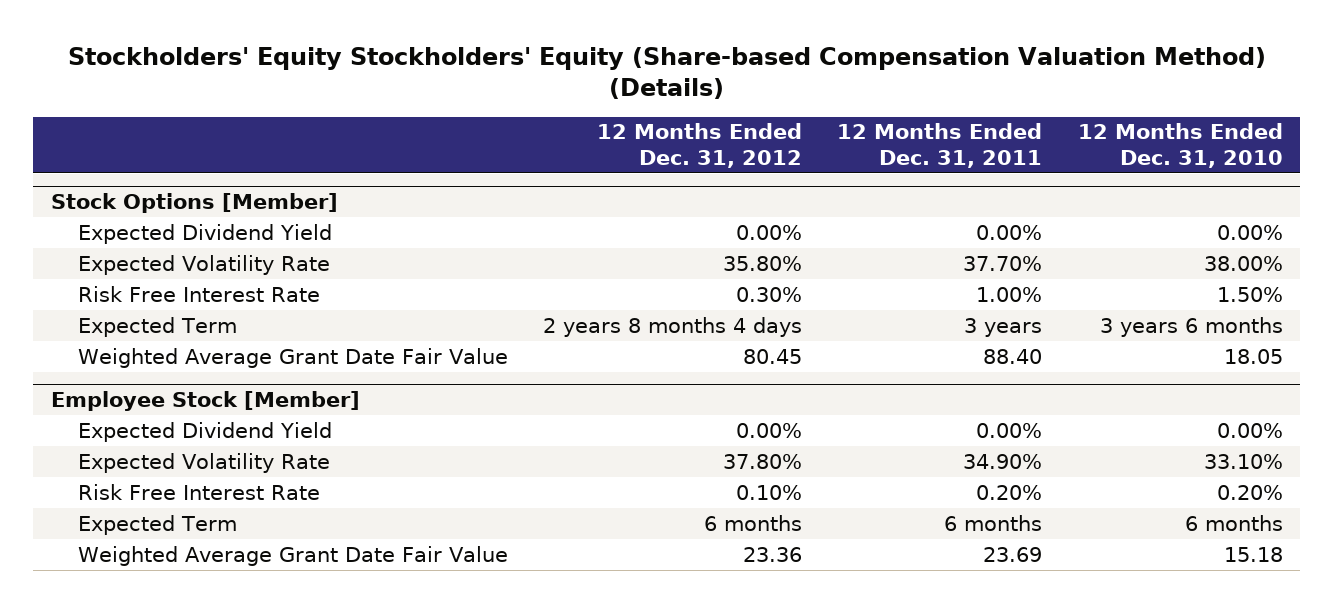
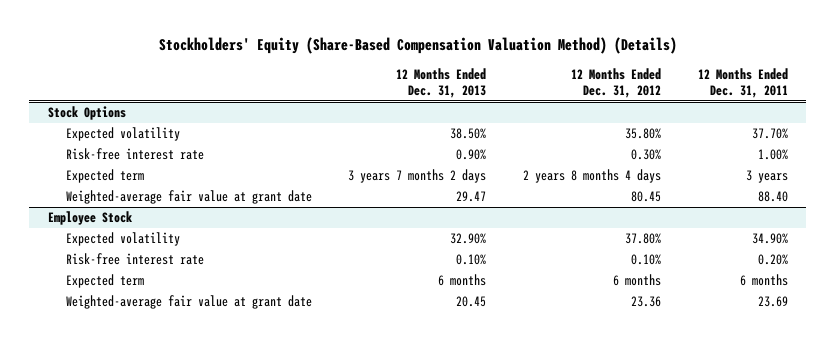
- Stockholders' Equity Stockholders' Equity (Share-based Compensation Valuation Method) (Details)
+ Stockholders' Equity (Share-Based Compensation Valuation Method) (Details)
- | 12 Months Ended Dec. 31, 2012 | 12 Months Ended Dec. 31, 2011 | 12 Months Ended Dec. 31, 2010
+ | 12 Months Ended Dec. 31, 2013 | 12 Months Ended Dec. 31, 2012 | 12 Months Ended Dec. 31, 2011
- Stock Options [Member]
- Expected Dividend Yield | 0.00% | 0.00% | 0.00%
- Expected Volatility Rate | 35.80% | 37.70% | 38.00%
- Risk Free Interest Rate | 0.30% | 1.00% | 1.50%
- Expected Term | 2 years 8 months 4 days | 3 years | 3 years 6 months
- Weighted Average Grant Date Fair Value | 80.45 | 88.40 | 18.05
- Employee Stock [Member]
- Expected Dividend Yield | 0.00% | 0.00% | 0.00%
- Expected Volatility Rate | 37.80% | 34.90% | 33.10%
- Risk Free Interest Rate | 0.10% | 0.20% | 0.20%
- Expected Term | 6 months | 6 months | 6 months
- Weighted Average Grant Date Fair Value | 23.36 | 23.69 | 15.18
+ Stock Options
+ Expected volatility | 38.50% | 35.80% | 37.70%
+ Risk-free interest rate | 0.90% | 0.30% | 1.00%
+ Expected term | 3 years 7 months 2 days | 2 years 8 months 4 days | 3 years
+ Weighted-average fair value at grant date | 29.47 | 80.45 | 88.40
+ Employee Stock
+ Expected volatility | 32.90% | 37.80% | 34.90%
+ Risk-free interest rate | 0.10% | 0.10% | 0.20%
+ Expected term | 6 months | 6 months | 6 months
+ Weighted-average fair value at grant date | 20.45 | 23.36 | 23.69

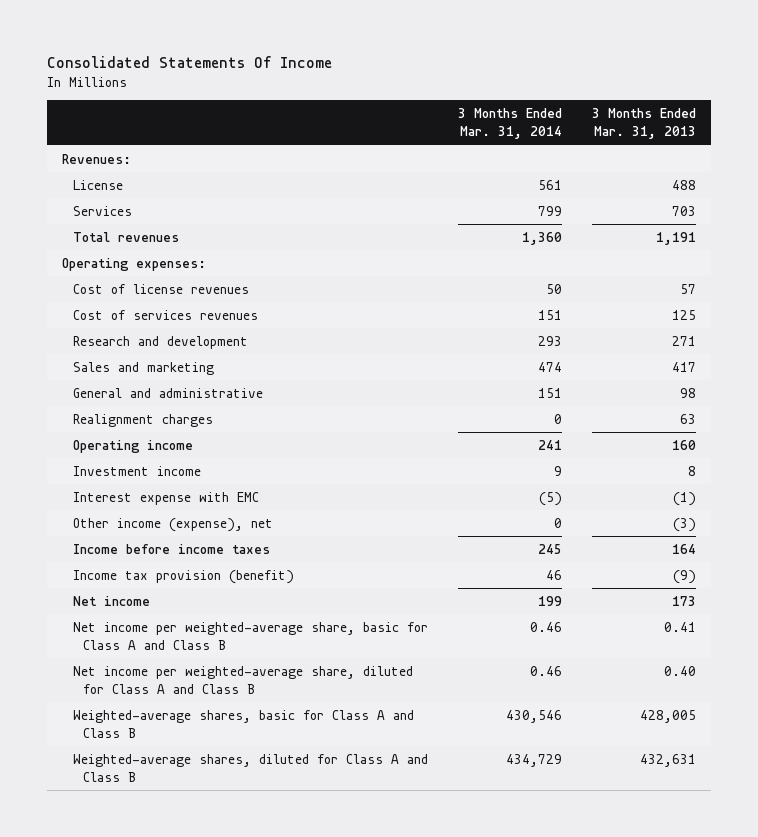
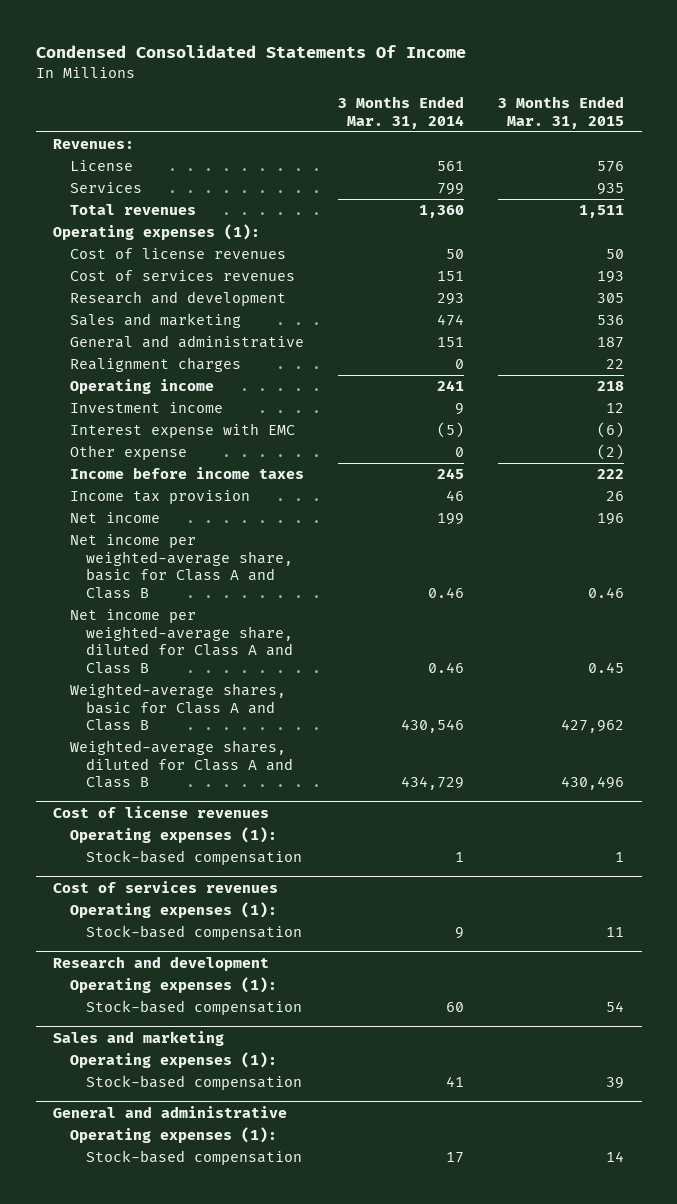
- Consolidated Statements Of Income
+ Condensed Consolidated Statements Of Income
- | 3 Months Ended Mar. 31, 2014 | 3 Months Ended Mar. 31, 2013
+ | 3 Months Ended Mar. 31, 2014 | 3 Months Ended Mar. 31, 2015
- Operating expenses:
+ Operating expenses (1):
- Other income (expense), net | 0 | (3)
+ Other expense | 0 | (2)
- Income tax provision (benefit) | 46 | (9)
+ Income tax provision | 46 | 26
+ Cost of license revenues
+ Operating expenses (1):
+ Stock-based compensation | 1 | 1
+ Cost of services revenues
+ Operating expenses (1):
+ Stock-based compensation | 9 | 11
+ Research and development
+ Operating expenses (1):
+ Stock-based compensation | 60 | 54
+ Sales and marketing
+ Operating expenses (1):
+ Stock-based compensation | 41 | 39
+ General and administrative
+ Operating expenses (1):
+ Stock-based compensation | 17 | 14

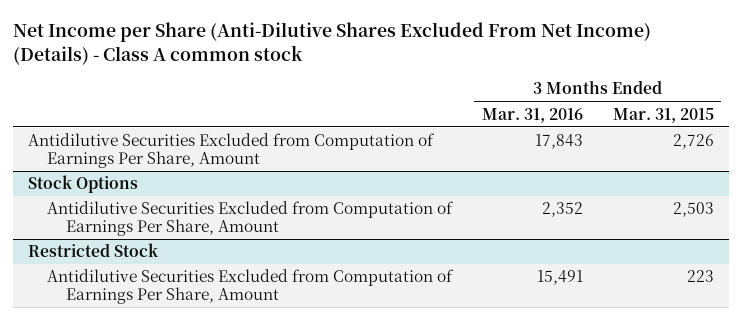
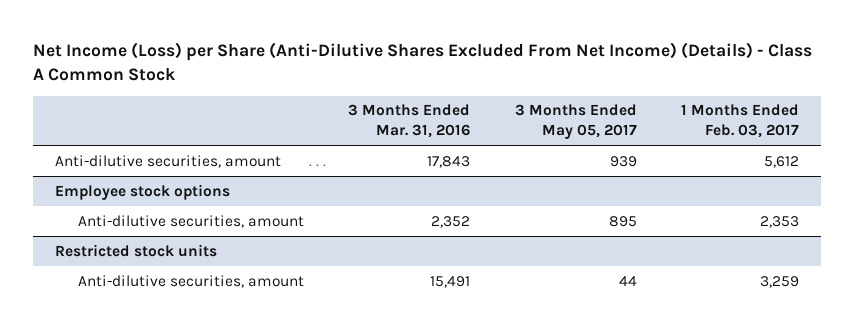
- Net Income per Share (Anti-Dilutive Shares Excluded From Net Income) (Details) - Class A common stock
+ Net Income (Loss) per Share (Anti-Dilutive Shares Excluded From Net Income) (Details) - Class A Common Stock
- | 3 Months Ended Mar. 31, 2016 | 3 Months Ended Mar. 31, 2015
+ | 3 Months Ended Mar. 31, 2016 | 3 Months Ended May 05, 2017 | 1 Months Ended Feb. 03, 2017
- Antidilutive Securities Excluded from Computation of Earnings Per Share, Amount | 17,843 | 2,726
- Stock Options
- Antidilutive Securities Excluded from Computation of Earnings Per Share, Amount | 2,352 | 2,503
- Restricted Stock
- Antidilutive Securities Excluded from Computation of Earnings Per Share, Amount | 15,491 | 223
+ Anti-dilutive securities, amount | 17,843 | 939 | 5,612
+ Employee stock options
+ Anti-dilutive securities, amount | 2,352 | 895 | 2,353
+ Restricted stock units
+ Anti-dilutive securities, amount | 15,491 | 44 | 3,259

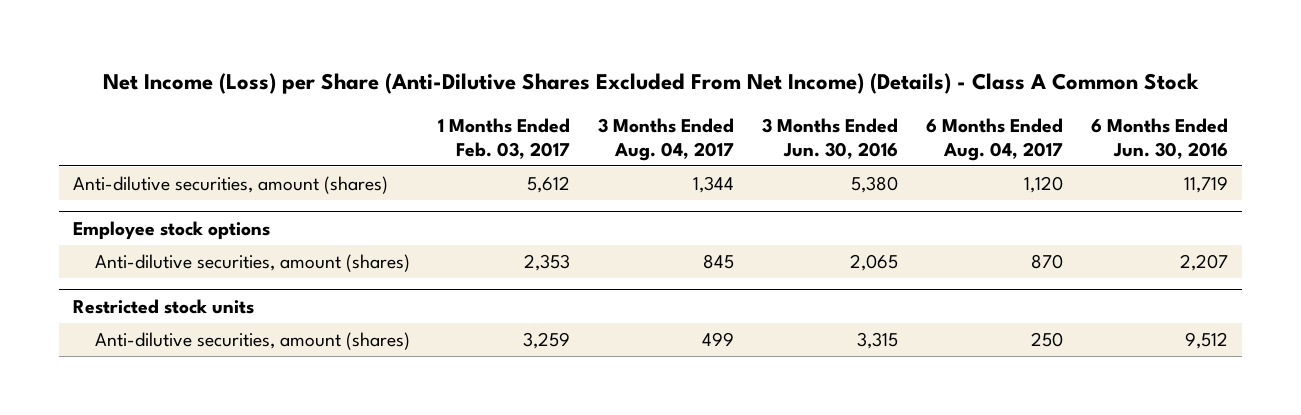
- | 3 Months Ended Mar. 31, 2016 | 3 Months Ended May 05, 2017 | 1 Months Ended Feb. 03, 2017
+ | 1 Months Ended Feb. 03, 2017 | 3 Months Ended Aug. 04, 2017 | 3 Months Ended Jun. 30, 2016 | 6 Months Ended Aug. 04, 2017 | 6 Months Ended Jun. 30, 2016
- Anti-dilutive securities, amount | 17,843 | 939 | 5,612
+ Anti-dilutive securities, amount (shares) | 5,612 | 1,344 | 5,380 | 1,120 | 11,719
@ Employee stock options
- Anti-dilutive securities, amount | 2,352 | 895 | 2,353
+ Anti-dilutive securities, amount (shares) | 2,353 | 845 | 2,065 | 870 | 2,207
@ Restricted stock units
- Anti-dilutive securities, amount | 15,491 | 44 | 3,259
+ Anti-dilutive securities, amount (shares) | 3,259 | 499 | 3,315 | 250 | 9,512

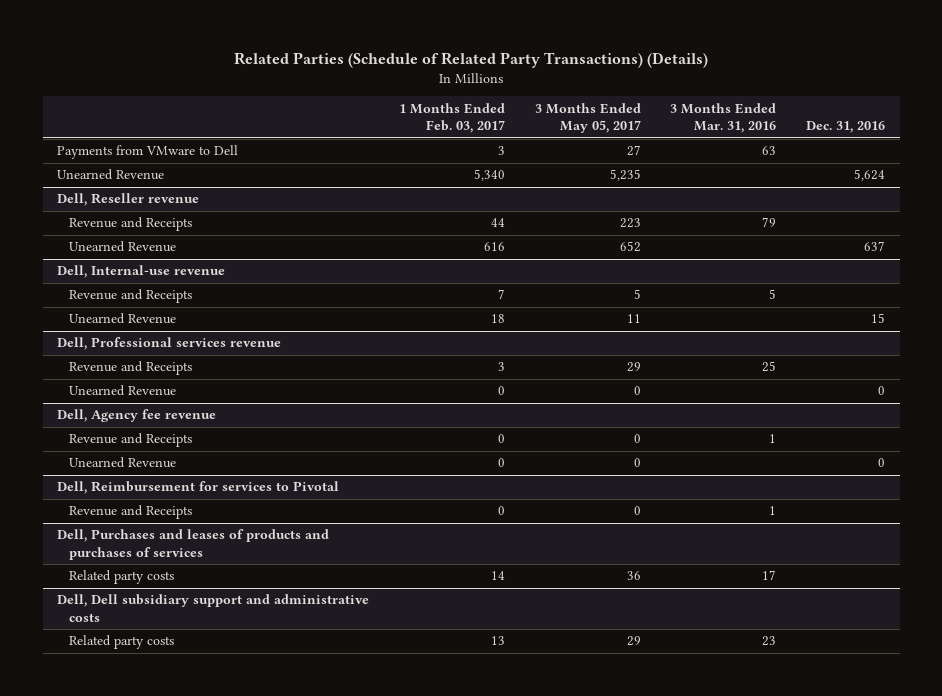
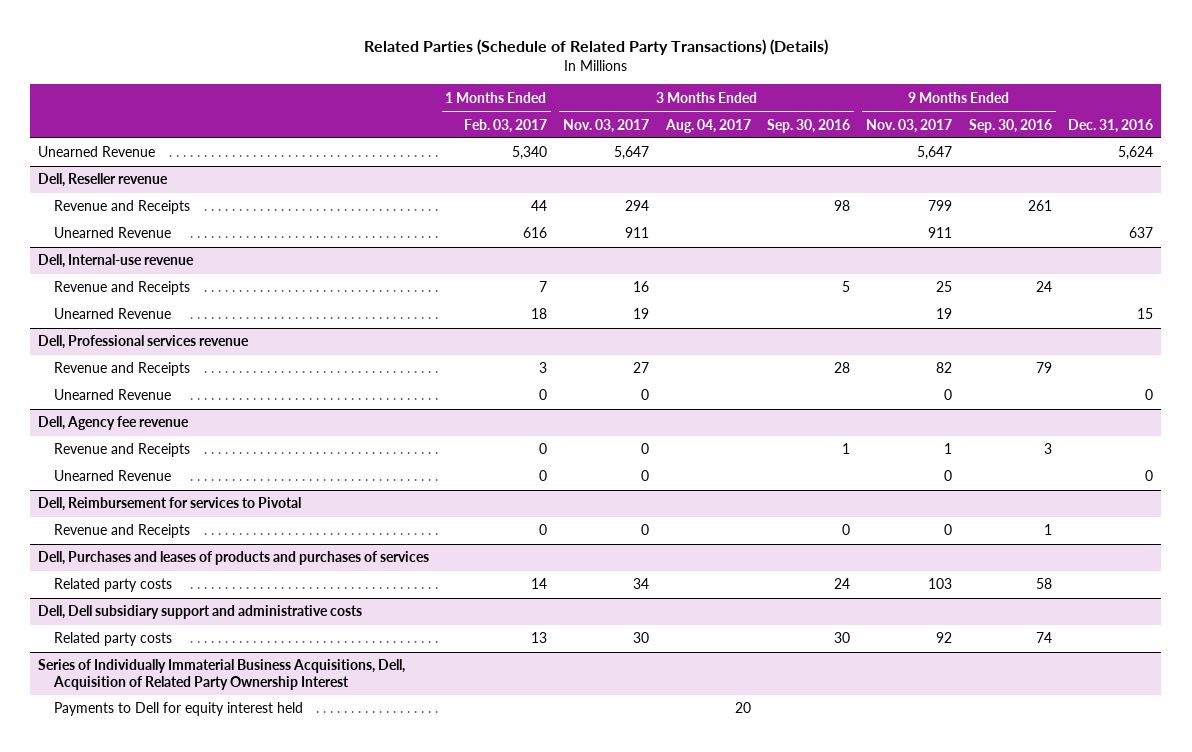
- | 1 Months Ended Feb. 03, 2017 | 3 Months Ended May 05, 2017 | 3 Months Ended Mar. 31, 2016 | Dec. 31, 2016
+ | 1 Months Ended Feb. 03, 2017 | 3 Months Ended Nov. 03, 2017 | 3 Months Ended Aug. 04, 2017 | 3 Months Ended Sep. 30, 2016 | 9 Months Ended Nov. 03, 2017 | 9 Months Ended Sep. 30, 2016 | Dec. 31, 2016
- Payments from VMware to Dell | 3 | 27 | 63 |
+ Series of Individually Immaterial Business Acquisitions, Dell, Acquisition of Related Party Ownership Interest
+ Payments to Dell for equity interest held | | | 20 | | | |

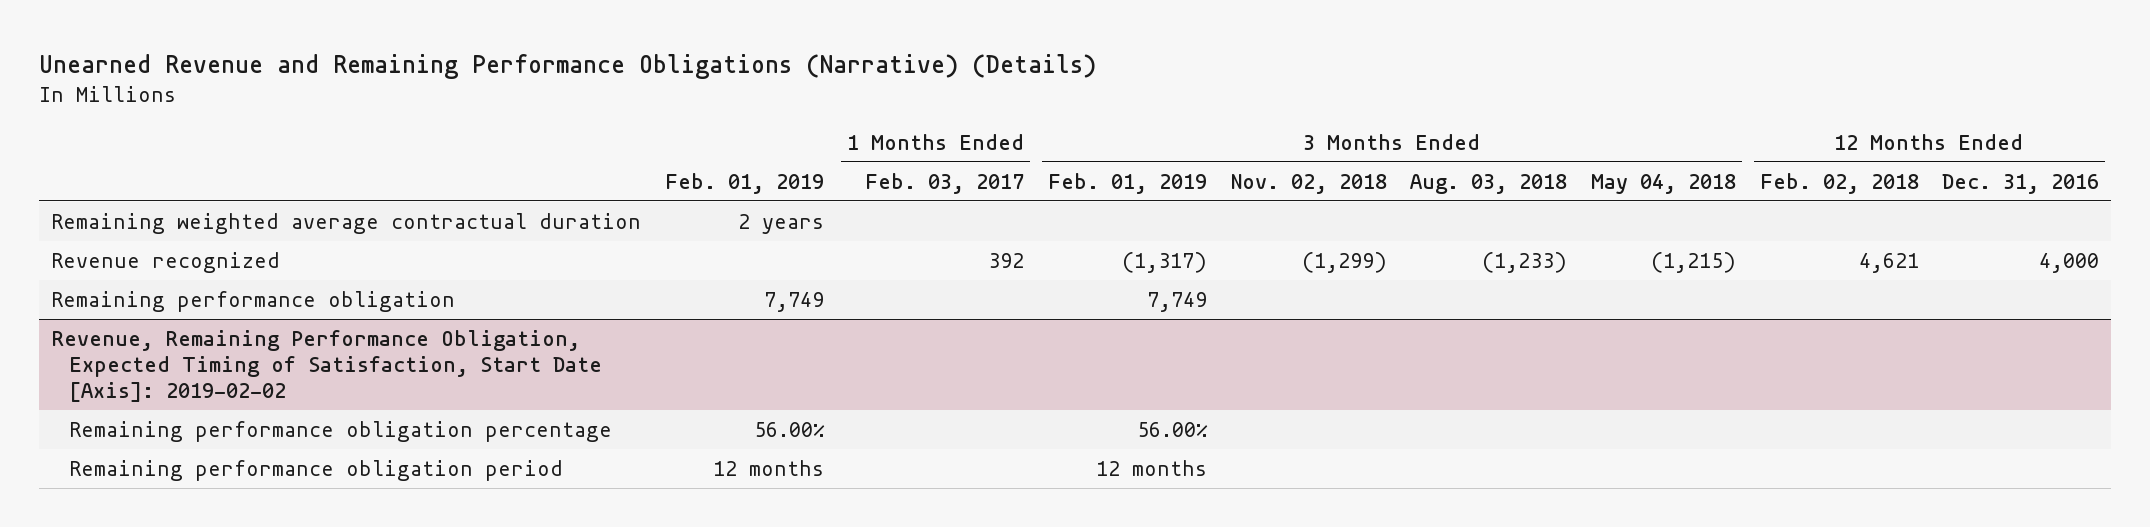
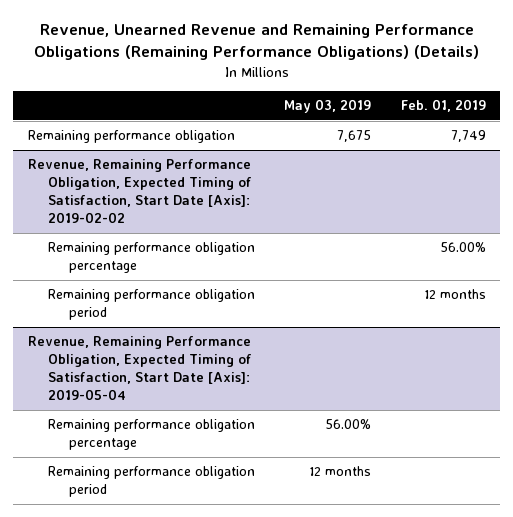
- Unearned Revenue and Remaining Performance Obligations (Narrative) (Details)
+ Revenue, Unearned Revenue and Remaining Performance Obligations (Remaining Performance Obligations) (Details)
- | Feb. 01, 2019 | 1 Months Ended Feb. 03, 2017 | 3 Months Ended Feb. 01, 2019 | 3 Months Ended Nov. 02, 2018 | 3 Months Ended Aug. 03, 2018 | 3 Months Ended May 04, 2018 | 12 Months Ended Feb. 02, 2018 | 12 Months Ended Dec. 31, 2016
+ | May 03, 2019 | Feb. 01, 2019
- Remaining weighted average contractual duration | 2 years | | | | | | |
- Revenue recognized | | 392 | (1,317) | (1,299) | (1,233) | (1,215) | 4,621 | 4,000
+ Revenue, Remaining Performance Obligation, Expected Timing of Satisfaction, Start Date [Axis]: 2019-05-04
+ Remaining performance obligation percentage | 56.00% |
+ Remaining performance obligation period | 12 months |

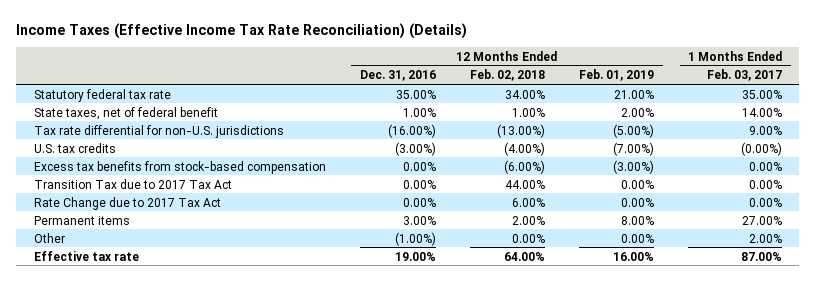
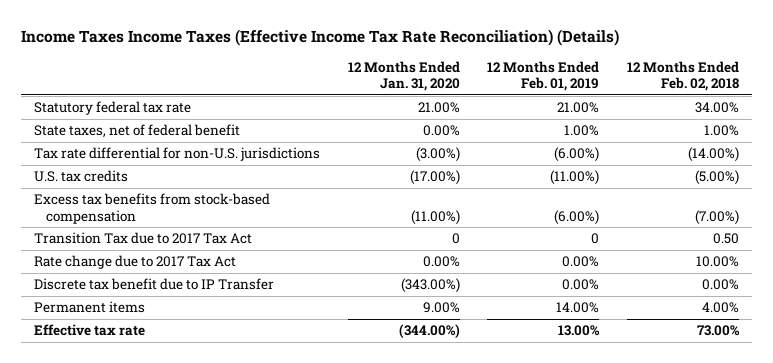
- Income Taxes (Effective Income Tax Rate Reconciliation) (Details)
+ Income Taxes Income Taxes (Effective Income Tax Rate Reconciliation) (Details)
- | 12 Months Ended Dec. 31, 2016 | 12 Months Ended Feb. 02, 2018 | 12 Months Ended Feb. 01, 2019 | 1 Months Ended Feb. 03, 2017
+ | 12 Months Ended Jan. 31, 2020 | 12 Months Ended Feb. 01, 2019 | 12 Months Ended Feb. 02, 2018
- State taxes, net of federal benefit | 1.00% | 1.00% | 2.00% | 14.00%
- Tax rate differential for non-U.S. jurisdictions | (16.00%) | (13.00%) | (5.00%) | 9.00%
- U.S. tax credits | (3.00%) | (4.00%) | (7.00%) | (0.00%)
- Excess tax benefits from stock-based compensation | 0.00% | (6.00%) | (3.00%) | 0.00%
- Transition Tax due to 2017 Tax Act | 0.00% | 44.00% | 0.00% | 0.00%
- Rate Change due to 2017 Tax Act | 0.00% | 6.00% | 0.00% | 0.00%
- Permanent items | 3.00% | 2.00% | 8.00% | 27.00%
- Other | (1.00%) | 0.00% | 0.00% | 2.00%
- Effective tax rate | 19.00% | 64.00% | 16.00% | 87.00%
+ State taxes, net of federal benefit | 0.00% | 1.00% | 1.00%
+ Tax rate differential for non-U.S. jurisdictions | (3.00%) | (6.00%) | (14.00%)
+ U.S. tax credits | (17.00%) | (11.00%) | (5.00%)
+ Excess tax benefits from stock-based compensation | (11.00%) | (6.00%) | (7.00%)
+ Transition Tax due to 2017 Tax Act | 0 | 0 | 0.50
+ Rate change due to 2017 Tax Act | 0.00% | 0.00% | 10.00%
+ Discrete tax benefit due to IP Transfer | (343.00%) | 0.00% | 0.00%
+ Permanent items | 9.00% | 14.00% | 4.00%
+ Effective tax rate | (344.00%) | 13.00% | 73.00%

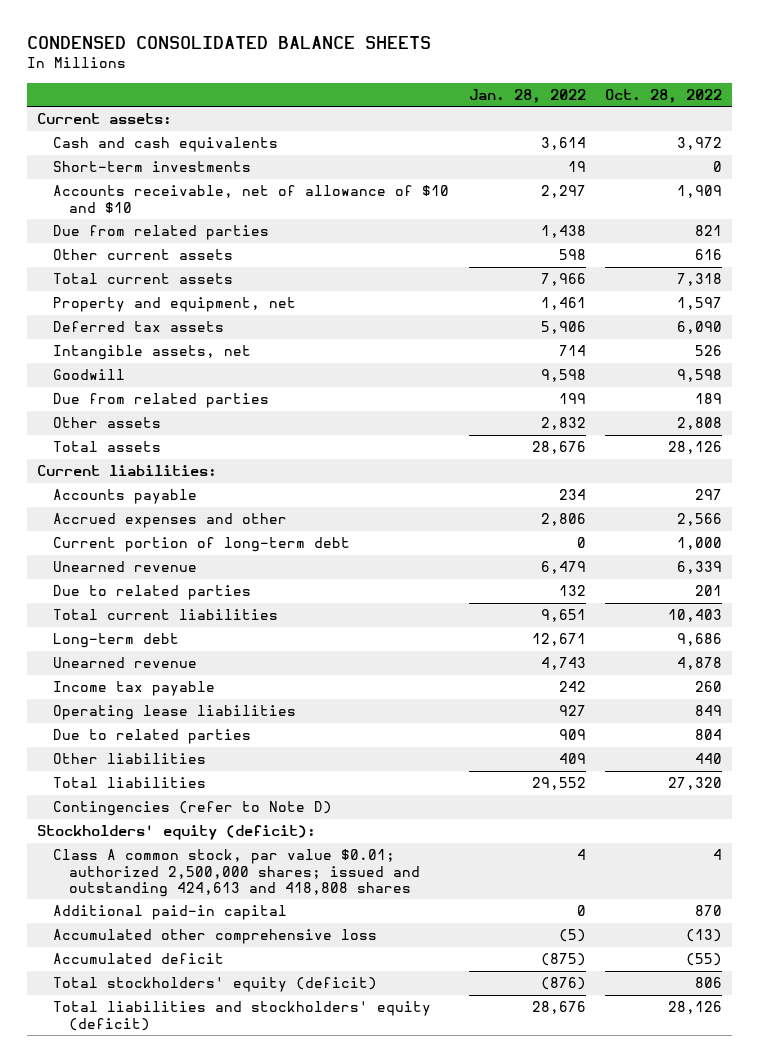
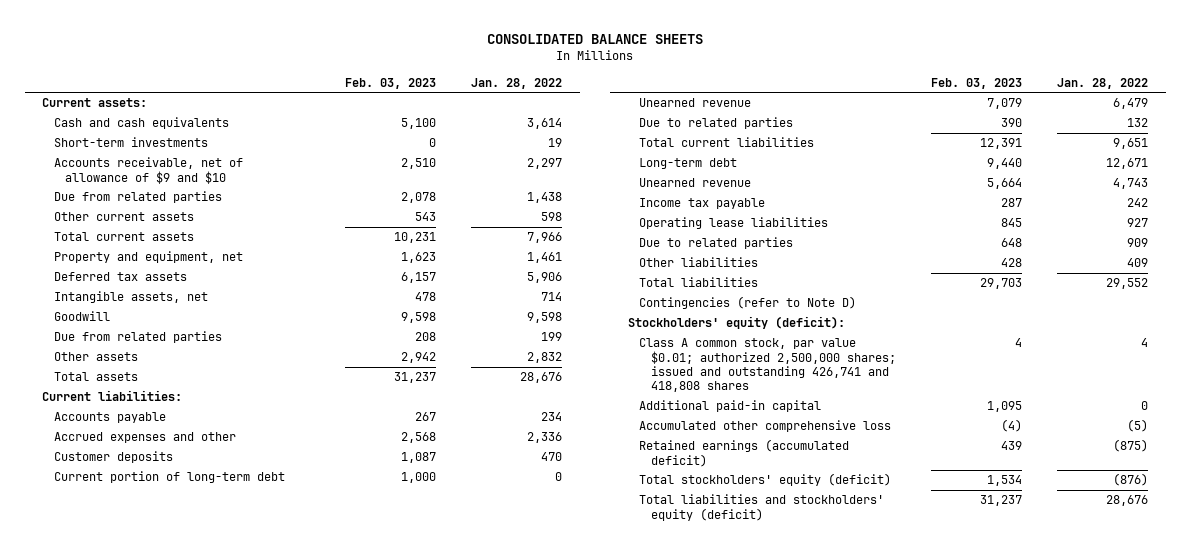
- CONDENSED CONSOLIDATED BALANCE SHEETS
+ CONSOLIDATED BALANCE SHEETS
- | Jan. 28, 2022 | Oct. 28, 2022
+ | Feb. 03, 2023 | Jan. 28, 2022
- Accounts receivable, net of allowance of $10 and $10 | 2,297 | 1,909
+ Accounts receivable, net of allowance of $9 and $10 | 2,510 | 2,297
- Accrued expenses and other | 2,806 | 2,566
+ Accrued expenses and other | 2,568 | 2,336
+ Customer deposits | 1,087 | 470
- Class A common stock, par value $0.01; authorized 2,500,000 shares; issued and outstanding 424,613 and 418,808 shares | 4 | 4
+ Class A common stock, par value $0.01; authorized 2,500,000 shares; issued and outstanding 426,741 and 418,808 shares | 4 | 4
- Accumulated deficit | (875) | (55)
+ Retained earnings (accumulated deficit) | 439 | (875)

